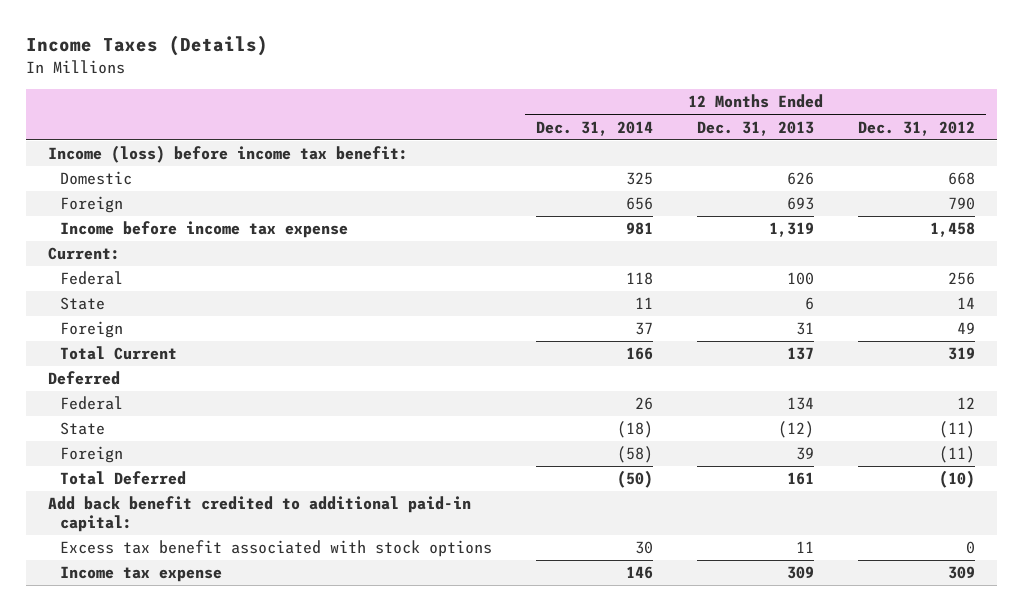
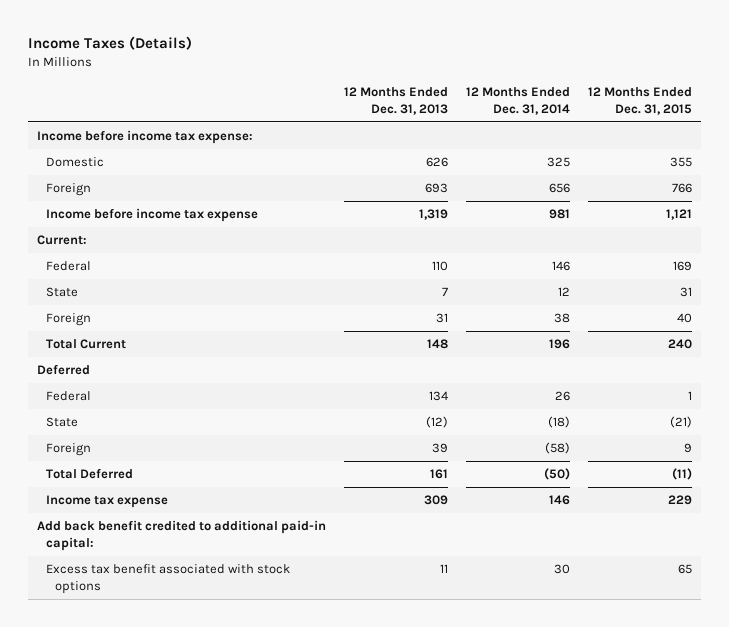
- | 12 Months Ended Dec. 31, 2014 | 12 Months Ended Dec. 31, 2013 | 12 Months Ended Dec. 31, 2012
+ | 12 Months Ended Dec. 31, 2013 | 12 Months Ended Dec. 31, 2014 | 12 Months Ended Dec. 31, 2015
- Income (loss) before income tax benefit:
+ Income before income tax expense:
- Federal | 118 | 100 | 256
- State | 11 | 6 | 14
- Foreign | 37 | 31 | 49
- Total Current | 166 | 137 | 319
+ Federal | 110 | 146 | 169
+ State | 7 | 12 | 31
+ Foreign | 31 | 38 | 40
+ Total Current | 148 | 196 | 240
moved up: Income tax expense | 309 | 146 | 229

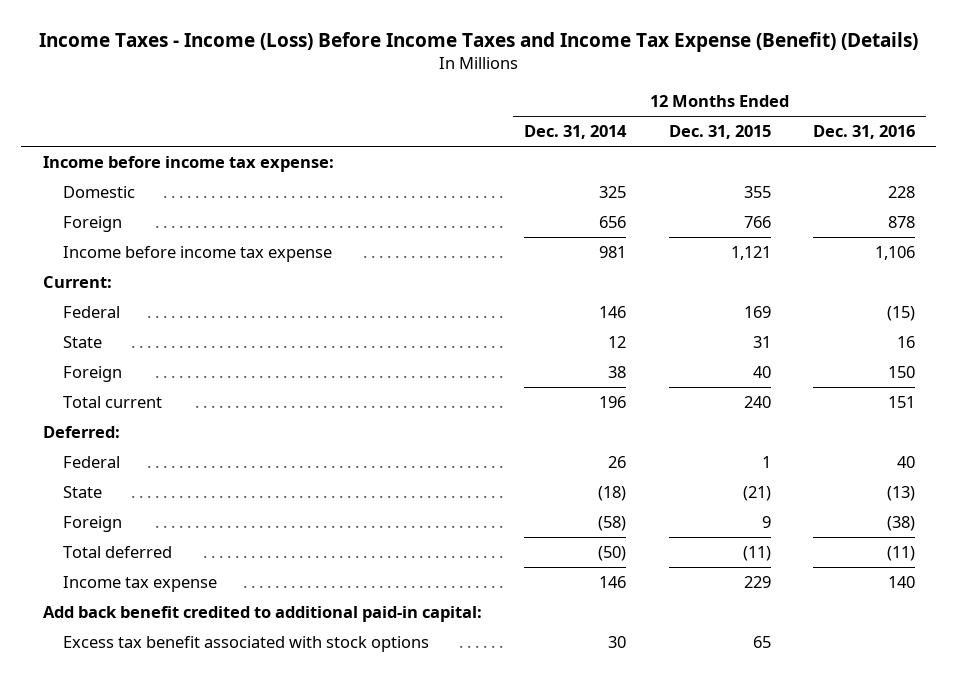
- Income Taxes (Details)
+ Income Taxes - Income (Loss) Before Income Taxes and Income Tax Expense (Benefit) (Details)
- | 12 Months Ended Dec. 31, 2013 | 12 Months Ended Dec. 31, 2014 | 12 Months Ended Dec. 31, 2015
+ | 12 Months Ended Dec. 31, 2014 | 12 Months Ended Dec. 31, 2015 | 12 Months Ended Dec. 31, 2016
- Total Current | 148 | 196 | 240
- Deferred
+ Total current | 196 | 240 | 151
+ Deferred:
- Total Deferred | 161 | (50) | (11)
+ Total deferred | (50) | (11) | (11)

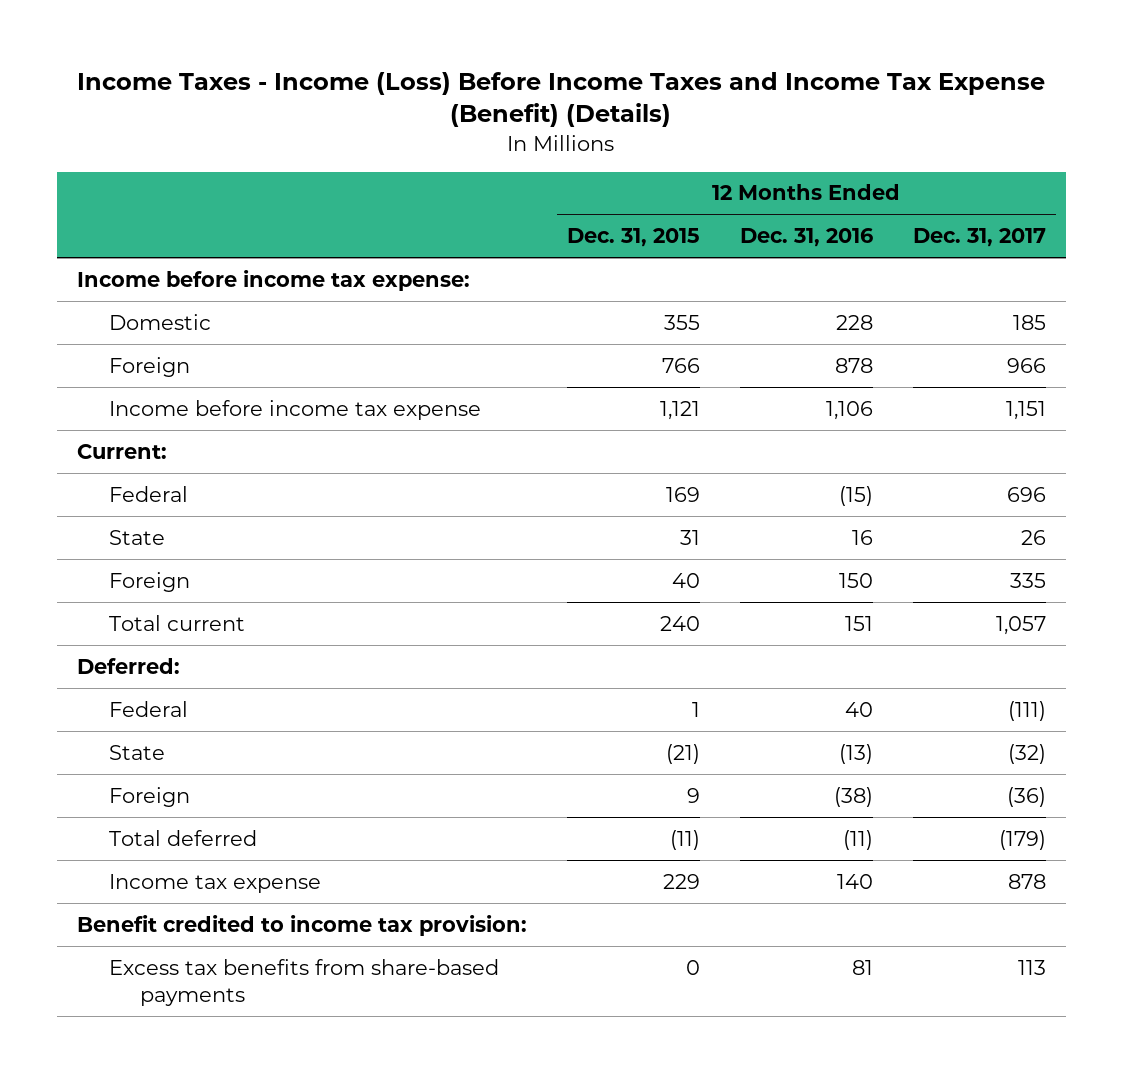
- | 12 Months Ended Dec. 31, 2014 | 12 Months Ended Dec. 31, 2015 | 12 Months Ended Dec. 31, 2016
+ | 12 Months Ended Dec. 31, 2015 | 12 Months Ended Dec. 31, 2016 | 12 Months Ended Dec. 31, 2017
- Add back benefit credited to additional paid-in capital:
- Excess tax benefit associated with stock options | 30 | 65 |
+ Benefit credited to income tax provision:
+ Excess tax benefits from share-based payments | 0 | 81 | 113

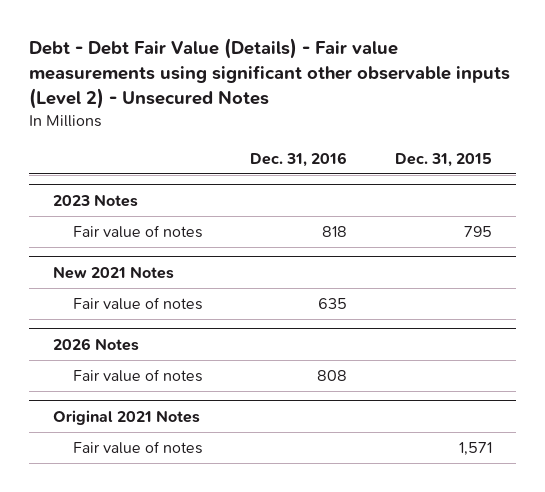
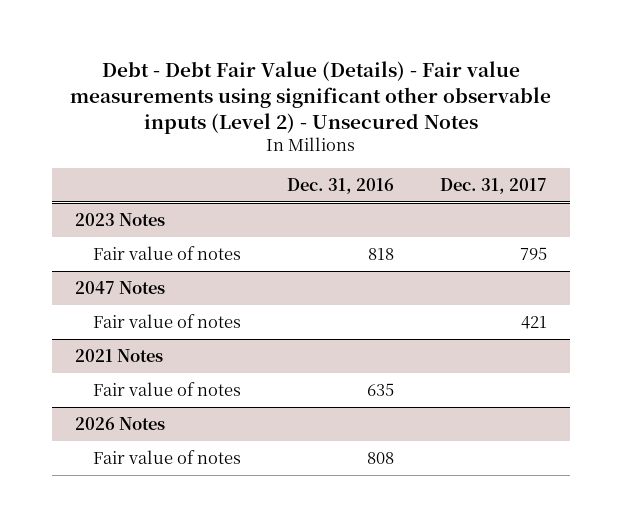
- | Dec. 31, 2016 | Dec. 31, 2015
+ | Dec. 31, 2016 | Dec. 31, 2017
- New 2021 Notes
+ 2047 Notes
+ Fair value of notes | | 421
+ 2021 Notes
- Original 2021 Notes
- Fair value of notes | | 1,571

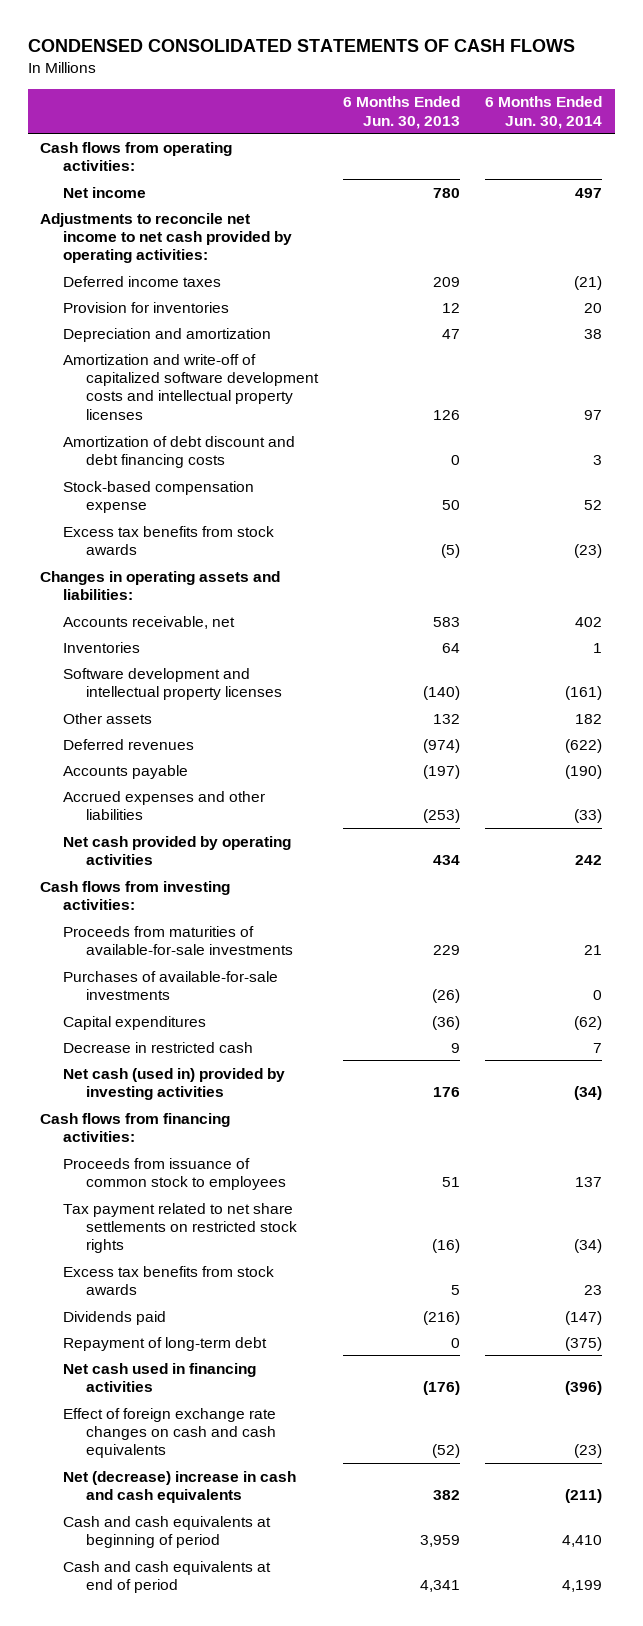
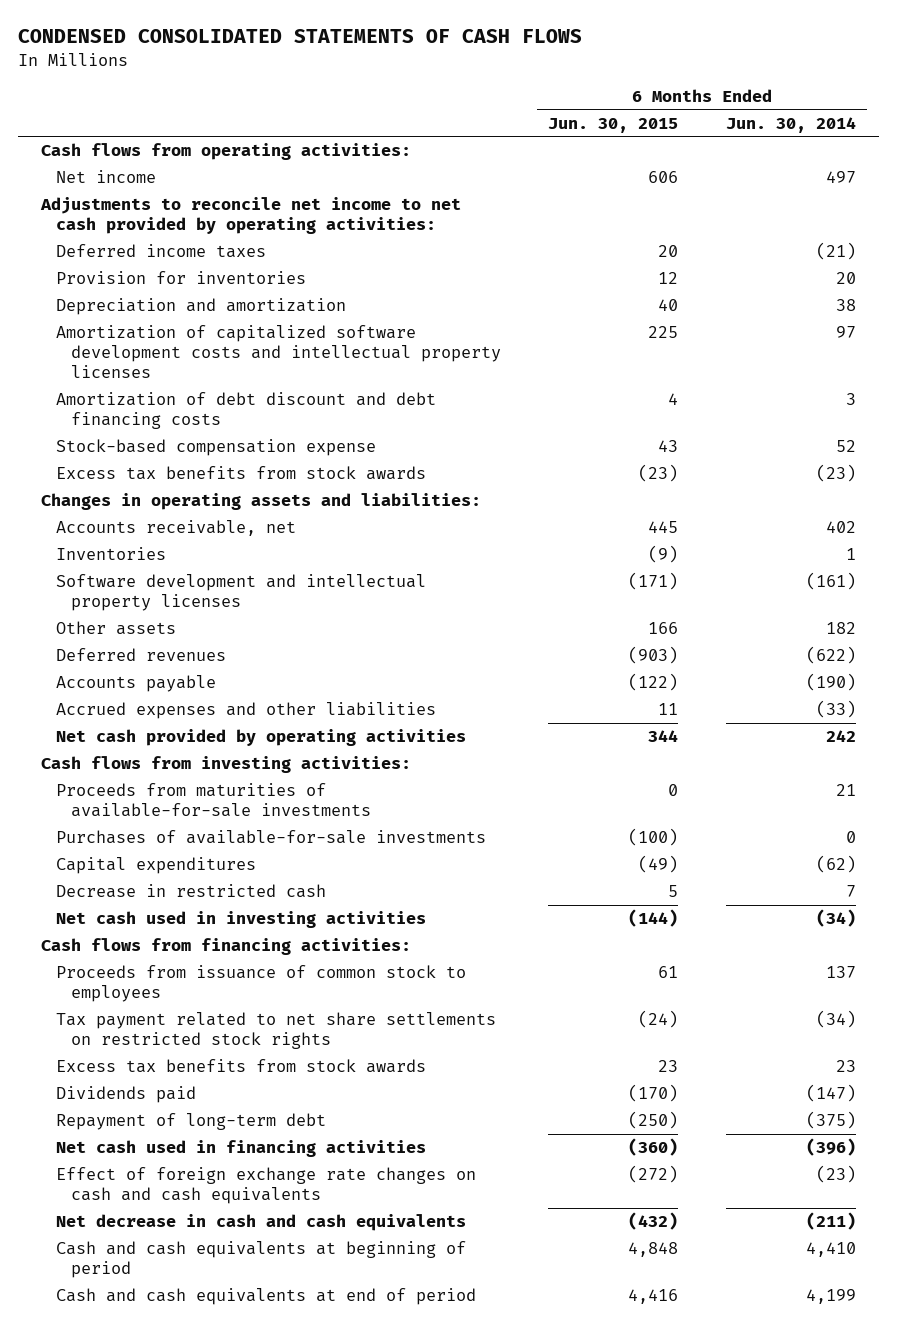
- | 6 Months Ended Jun. 30, 2013 | 6 Months Ended Jun. 30, 2014
+ | 6 Months Ended Jun. 30, 2015 | 6 Months Ended Jun. 30, 2014
- Amortization and write-off of capitalized software development costs and intellectual property licenses | 126 | 97
+ Amortization of capitalized software development costs and intellectual property licenses | 225 | 97
- Net cash (used in) provided by investing activities | 176 | (34)
+ Net cash used in investing activities | (144) | (34)
- Net (decrease) increase in cash and cash equivalents | 382 | (211)
+ Net decrease in cash and cash equivalents | (432) | (211)

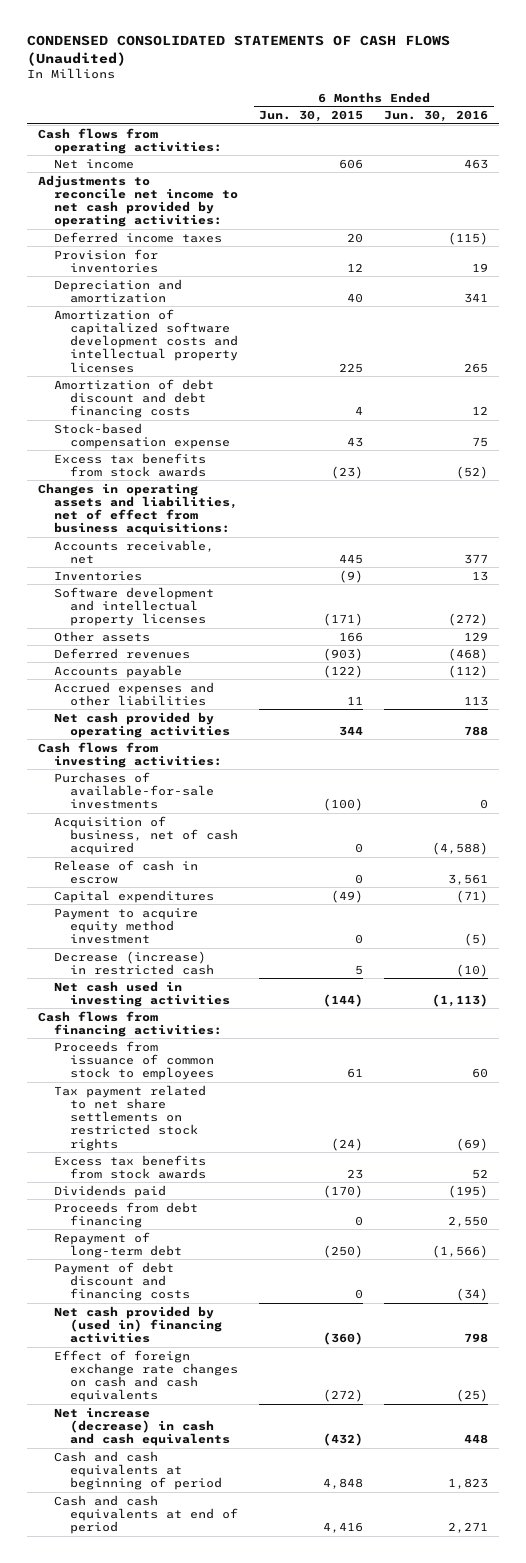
- CONDENSED CONSOLIDATED STATEMENTS OF CASH FLOWS
+ CONDENSED CONSOLIDATED STATEMENTS OF CASH FLOWS (Unaudited)
- | 6 Months Ended Jun. 30, 2015 | 6 Months Ended Jun. 30, 2014
+ | 6 Months Ended Jun. 30, 2015 | 6 Months Ended Jun. 30, 2016
- Changes in operating assets and liabilities:
+ Changes in operating assets and liabilities, net of effect from business acquisitions:
- Proceeds from maturities of available-for-sale investments | 0 | 21
+ Acquisition of business, net of cash acquired | 0 | (4,588)
+ Release of cash in escrow | 0 | 3,561
- Decrease in restricted cash | 5 | 7
+ Payment to acquire equity method investment | 0 | (5)
+ Decrease (increase) in restricted cash | 5 | (10)
+ Proceeds from debt financing | 0 | 2,550
- Net cash used in financing activities | (360) | (396)
+ Payment of debt discount and financing costs | 0 | (34)
+ Net cash provided by (used in) financing activities | (360) | 798
- Net decrease in cash and cash equivalents | (432) | (211)
+ Net increase (decrease) in cash and cash equivalents | (432) | 448

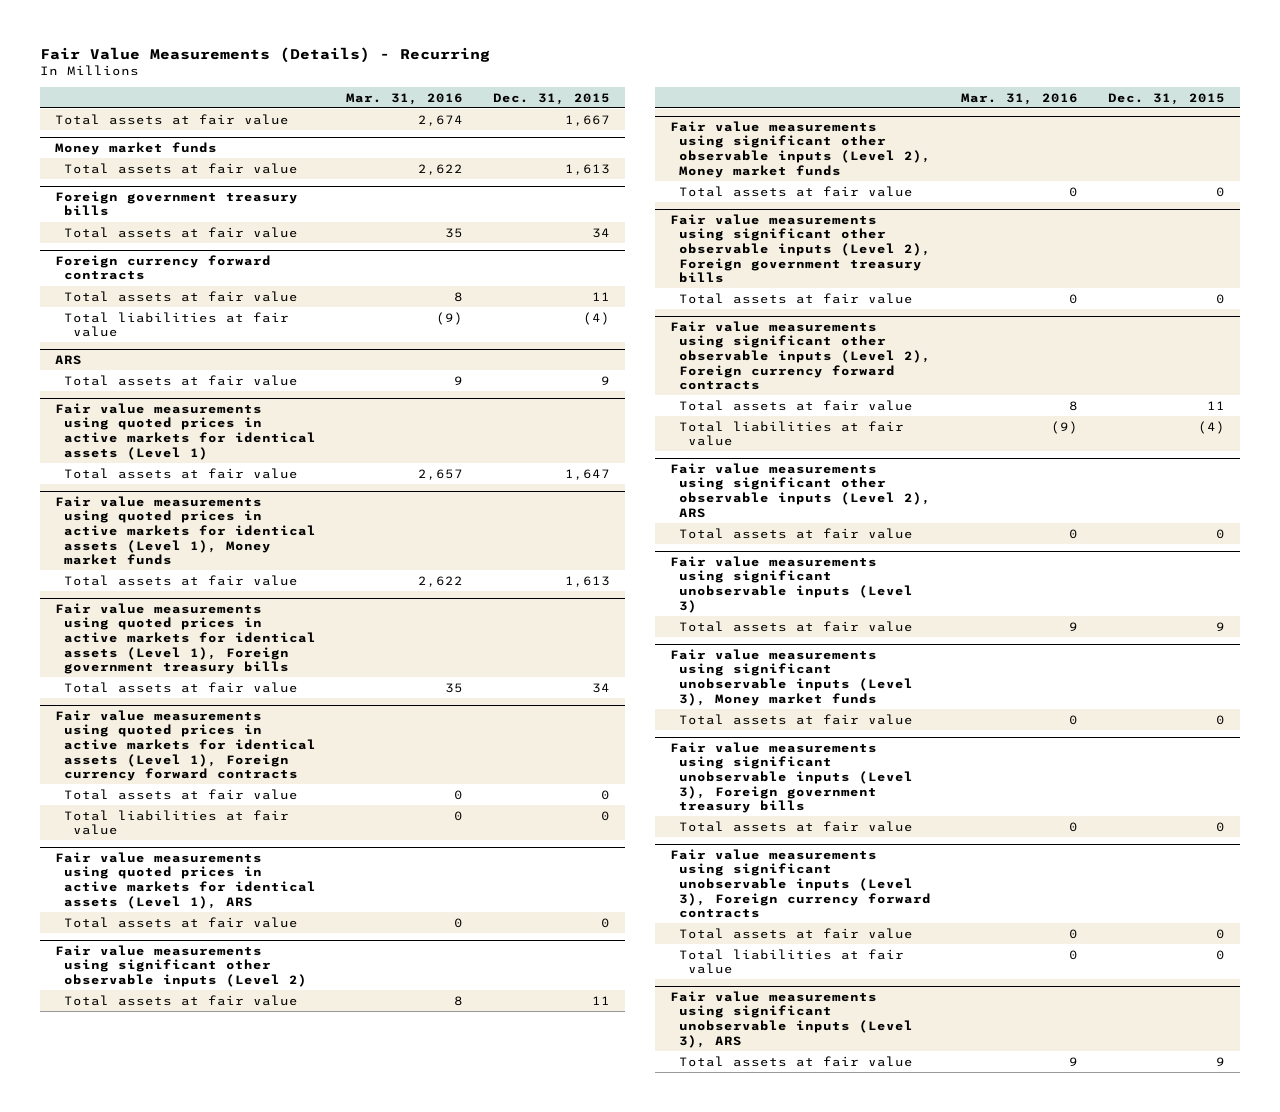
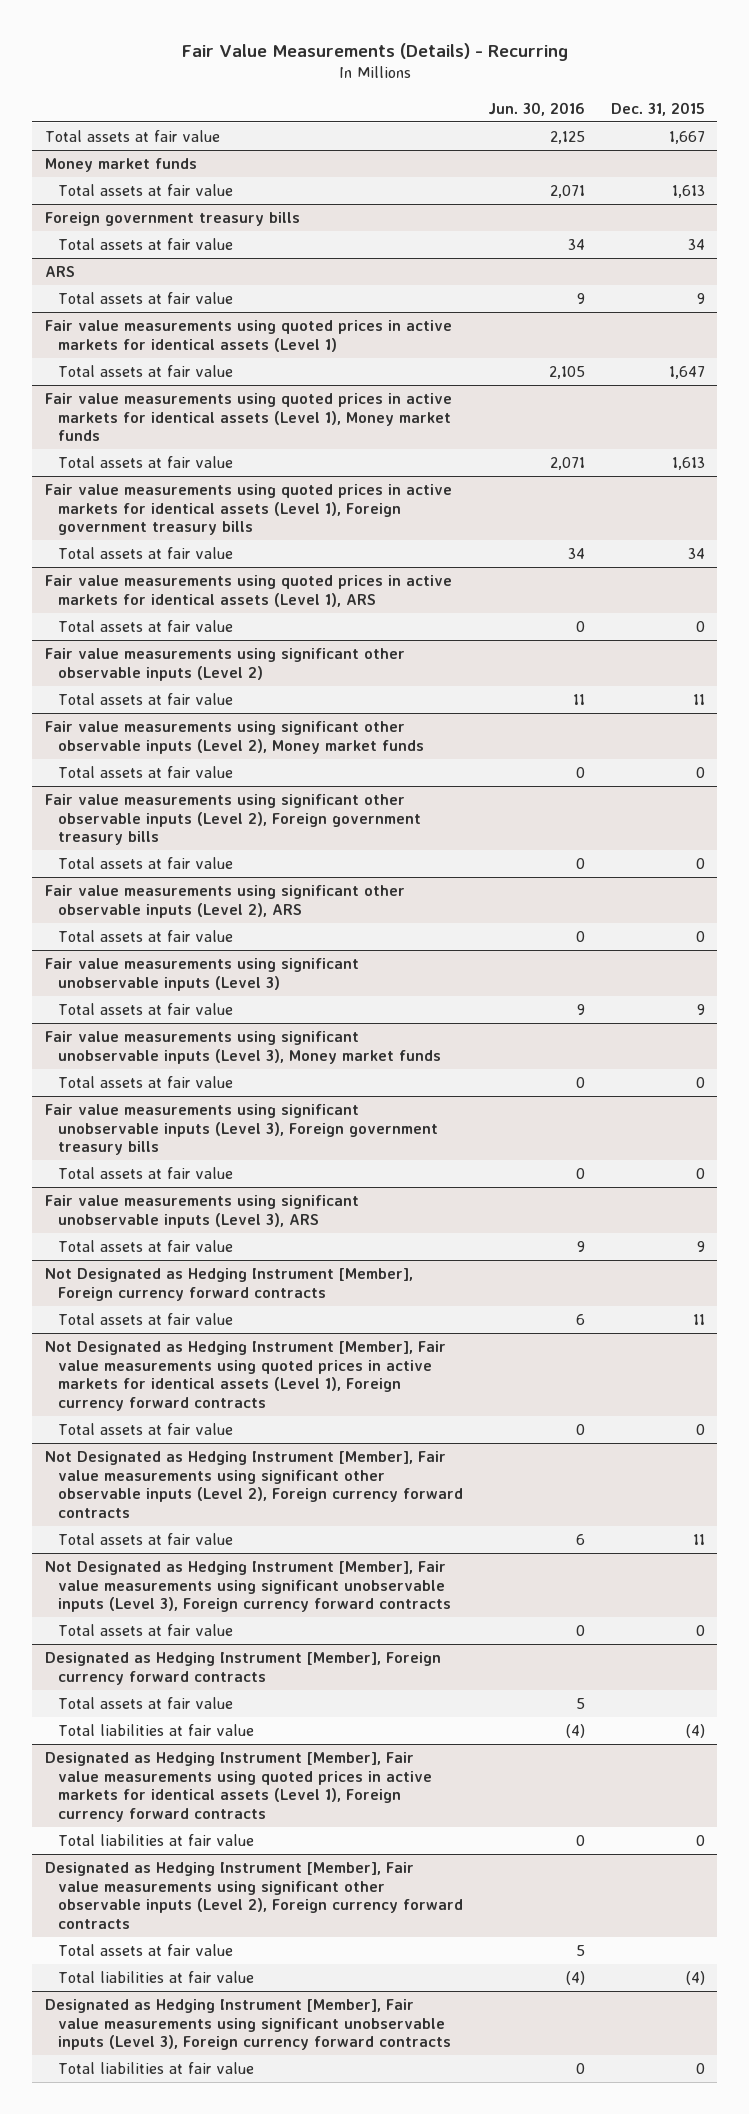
- | Mar. 31, 2016 | Dec. 31, 2015
+ | Jun. 30, 2016 | Dec. 31, 2015
- Foreign currency forward contracts
- Total assets at fair value | 8 | 11
- Total liabilities at fair value | (9) | (4)
- Fair value measurements using quoted prices in active markets for identical assets (Level 1), Foreign currency forward contracts
- Total assets at fair value | 0 | 0
- Total liabilities at fair value | 0 | 0
- Fair value measurements using significant other observable inputs (Level 2), Foreign currency forward contracts
- Total assets at fair value | 8 | 11
- Total liabilities at fair value | (9) | (4)
- Fair value measurements using significant unobservable inputs (Level 3), Foreign currency forward contracts
- Total assets at fair value | 0 | 0
- Total liabilities at fair value | 0 | 0
+ Not Designated as Hedging Instrument [Member], Foreign currency forward contracts
+ Total assets at fair value | 6 | 11
+ Not Designated as Hedging Instrument [Member], Fair value measurements using quoted prices in active markets for identical assets (Level 1), Foreign currency forward contracts
+ Total assets at fair value | 0 | 0
+ Not Designated as Hedging Instrument [Member], Fair value measurements using significant other observable inputs (Level 2), Foreign currency forward contracts
+ Total assets at fair value | 6 | 11
+ Not Designated as Hedging Instrument [Member], Fair value measurements using significant unobservable inputs (Level 3), Foreign currency forward contracts
+ Total assets at fair value | 0 | 0
+ Designated as Hedging Instrument [Member], Foreign currency forward contracts
+ Total assets at fair value | 5 |
+ Total liabilities at fair value | (4) | (4)
+ Designated as Hedging Instrument [Member], Fair value measurements using quoted prices in active markets for identical assets (Level 1), Foreign currency forward contracts
+ Total liabilities at fair value | 0 | 0
+ Designated as Hedging Instrument [Member], Fair value measurements using significant other observable inputs (Level 2), Foreign currency forward contracts
+ Total assets at fair value | 5 |
+ Total liabilities at fair value | (4) | (4)
+ Designated as Hedging Instrument [Member], Fair value measurements using significant unobservable inputs (Level 3), Foreign currency forward contracts
+ Total liabilities at fair value | 0 | 0

